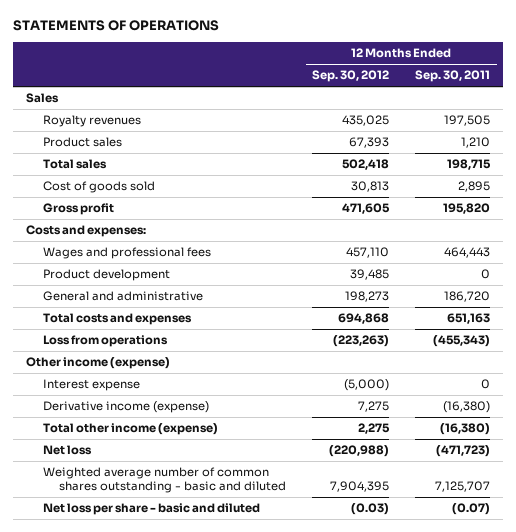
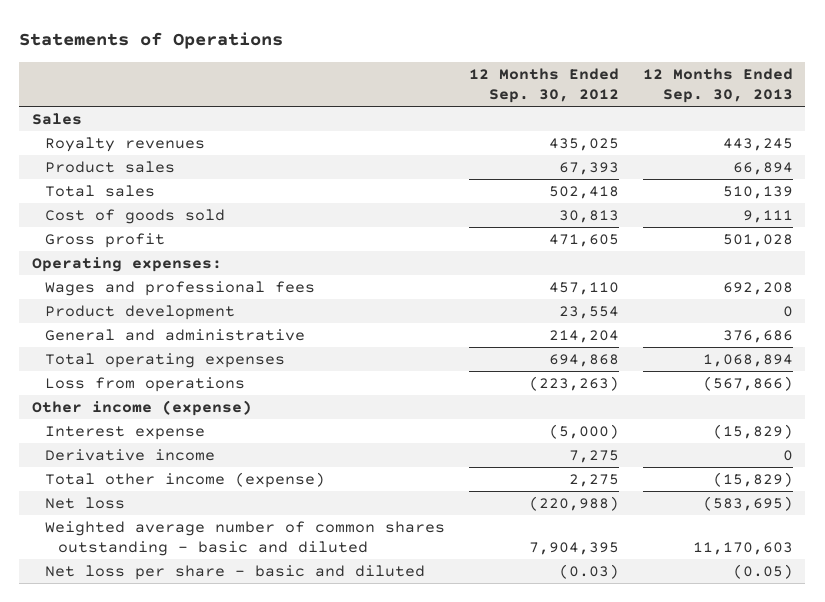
- STATEMENTS OF OPERATIONS
+ Statements of Operations
- | 12 Months Ended Sep. 30, 2012 | 12 Months Ended Sep. 30, 2011
+ | 12 Months Ended Sep. 30, 2012 | 12 Months Ended Sep. 30, 2013
- Costs and expenses:
+ Operating expenses:
- Product development | 39,485 | 0
- General and administrative | 198,273 | 186,720
- Total costs and expenses | 694,868 | 651,163
+ Product development | 23,554 | 0
+ General and administrative | 214,204 | 376,686
+ Total operating expenses | 694,868 | 1,068,894
- Derivative income (expense) | 7,275 | (16,380)
+ Derivative income | 7,275 | 0

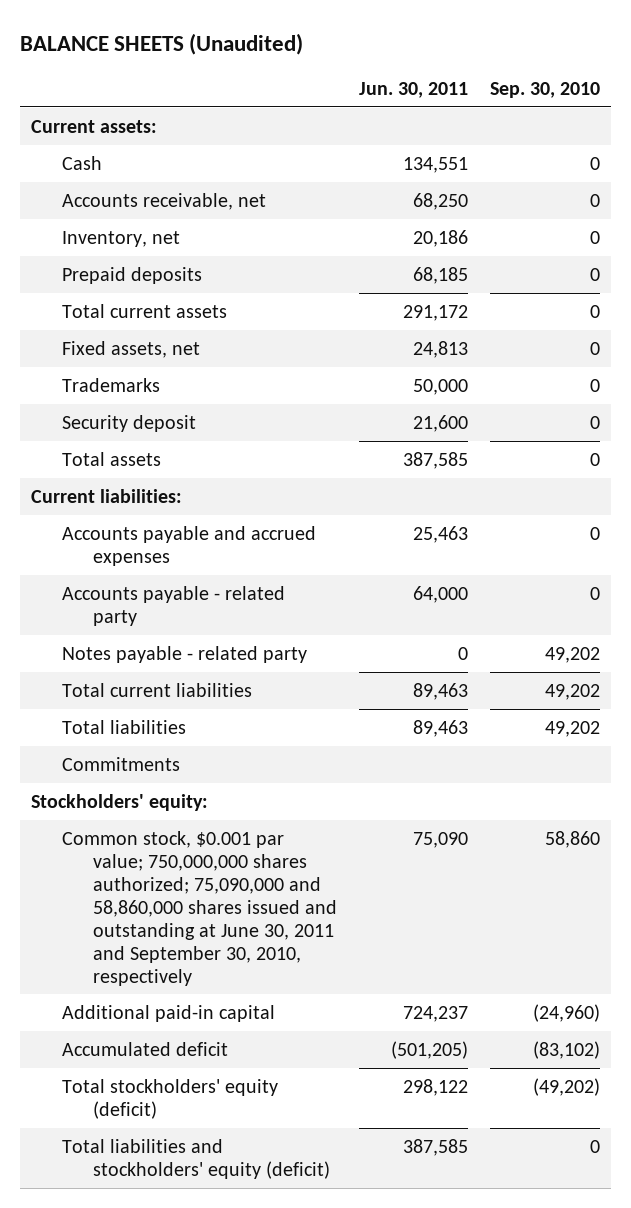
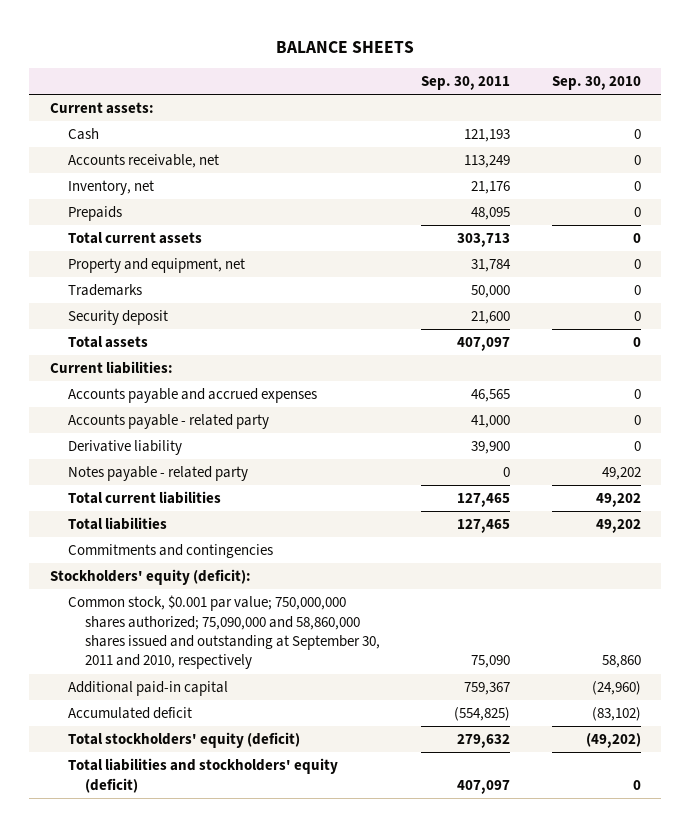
- BALANCE SHEETS (Unaudited)
+ BALANCE SHEETS
- | Jun. 30, 2011 | Sep. 30, 2010
+ | Sep. 30, 2011 | Sep. 30, 2010
- Prepaid deposits | 68,185 | 0
+ Prepaids | 48,095 | 0
- Fixed assets, net | 24,813 | 0
+ Property and equipment, net | 31,784 | 0
+ Derivative liability | 39,900 | 0
- Commitments
- Stockholders' equity:
- Common stock, $0.001 par value; 750,000,000 shares authorized; 75,090,000 and 58,860,000 shares issued and outstanding at June 30, 2011 and September 30, 2010, respectively | 75,090 | 58,860
+ Commitments and contingencies
+ Stockholders' equity (deficit):
+ Common stock, $0.001 par value; 750,000,000 shares authorized; 75,090,000 and 58,860,000 shares issued and outstanding at September 30, 2011 and 2010, respectively | 75,090 | 58,860

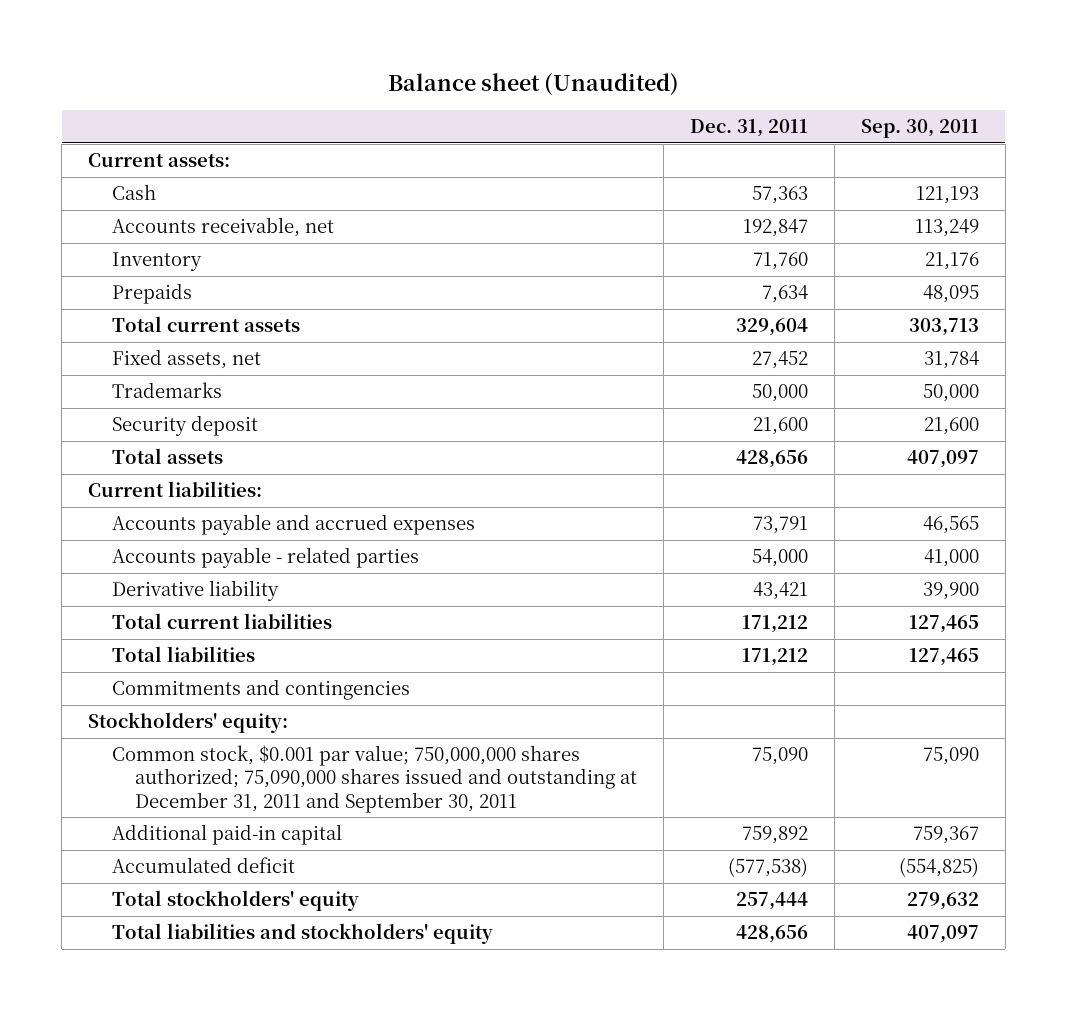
- BALANCE SHEETS
+ Balance sheet (Unaudited)
- | Sep. 30, 2011 | Sep. 30, 2010
+ | Dec. 31, 2011 | Sep. 30, 2011
- Inventory, net | 21,176 | 0
+ Inventory | 71,760 | 21,176
- Property and equipment, net | 31,784 | 0
+ Fixed assets, net | 27,452 | 31,784
- Accounts payable - related party | 41,000 | 0
+ Accounts payable - related parties | 54,000 | 41,000
- Notes payable - related party | 0 | 49,202
- Stockholders' equity (deficit):
- Common stock, $0.001 par value; 750,000,000 shares authorized; 75,090,000 and 58,860,000 shares issued and outstanding at September 30, 2011 and 2010, respectively | 75,090 | 58,860
+ Stockholders' equity:
+ Common stock, $0.001 par value; 750,000,000 shares authorized; 75,090,000 shares issued and outstanding at December 31, 2011 and September 30, 2011 | 75,090 | 75,090
- Total stockholders' equity (deficit) | 279,632 | (49,202)
- Total liabilities and stockholders' equity (deficit) | 407,097 | 0
+ Total stockholders' equity | 257,444 | 279,632
+ Total liabilities and stockholders' equity | 428,656 | 407,097

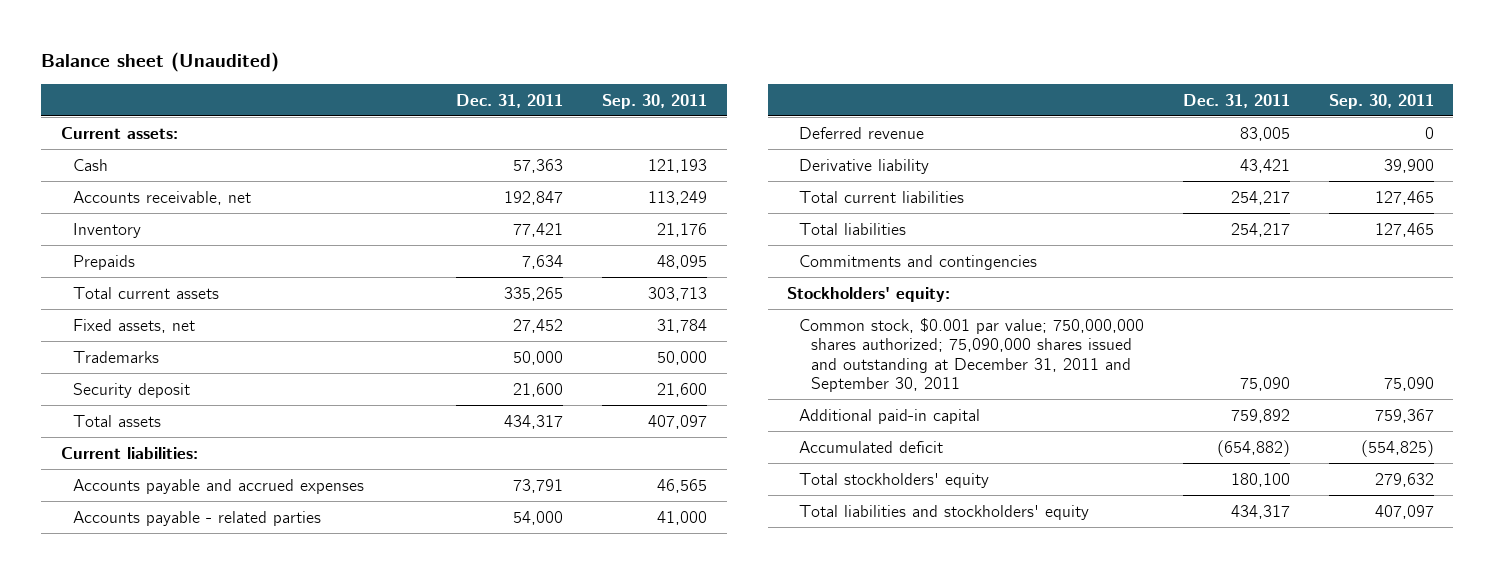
- Inventory | 71,760 | 21,176
+ Inventory | 77,421 | 21,176
- Total current assets | 329,604 | 303,713
+ Total current assets | 335,265 | 303,713
- Total assets | 428,656 | 407,097
+ Total assets | 434,317 | 407,097
+ Deferred revenue | 83,005 | 0
- Total current liabilities | 171,212 | 127,465
- Total liabilities | 171,212 | 127,465
+ Total current liabilities | 254,217 | 127,465
+ Total liabilities | 254,217 | 127,465
- Accumulated deficit | (577,538) | (554,825)
- Total stockholders' equity | 257,444 | 279,632
- Total liabilities and stockholders' equity | 428,656 | 407,097
+ Accumulated deficit | (654,882) | (554,825)
+ Total stockholders' equity | 180,100 | 279,632
+ Total liabilities and stockholders' equity | 434,317 | 407,097

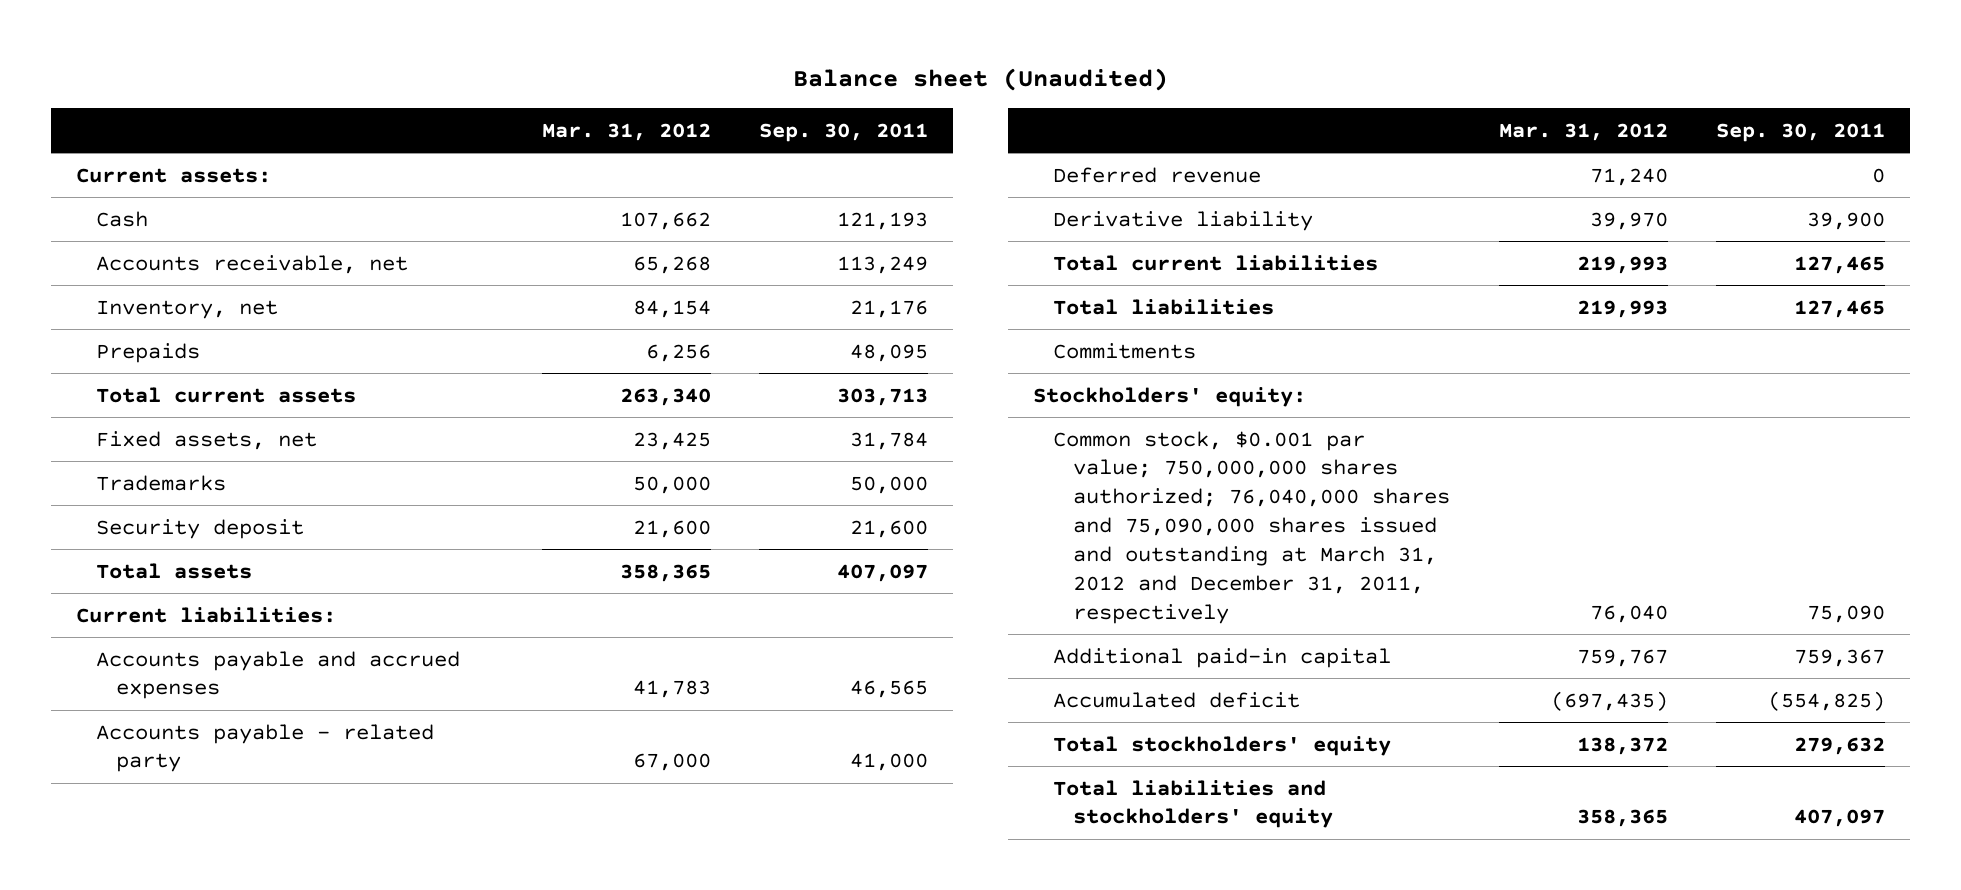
- | Dec. 31, 2011 | Sep. 30, 2011
+ | Mar. 31, 2012 | Sep. 30, 2011
- Inventory | 77,421 | 21,176
+ Inventory, net | 84,154 | 21,176
- Accounts payable - related parties | 54,000 | 41,000
+ Accounts payable - related party | 67,000 | 41,000
- Commitments and contingencies
+ Commitments
- Common stock, $0.001 par value; 750,000,000 shares authorized; 75,090,000 shares issued and outstanding at December 31, 2011 and September 30, 2011 | 75,090 | 75,090
+ Common stock, $0.001 par value; 750,000,000 shares authorized; 76,040,000 shares and 75,090,000 shares issued and outstanding at March 31, 2012 and December 31, 2011, respectively | 76,040 | 75,090

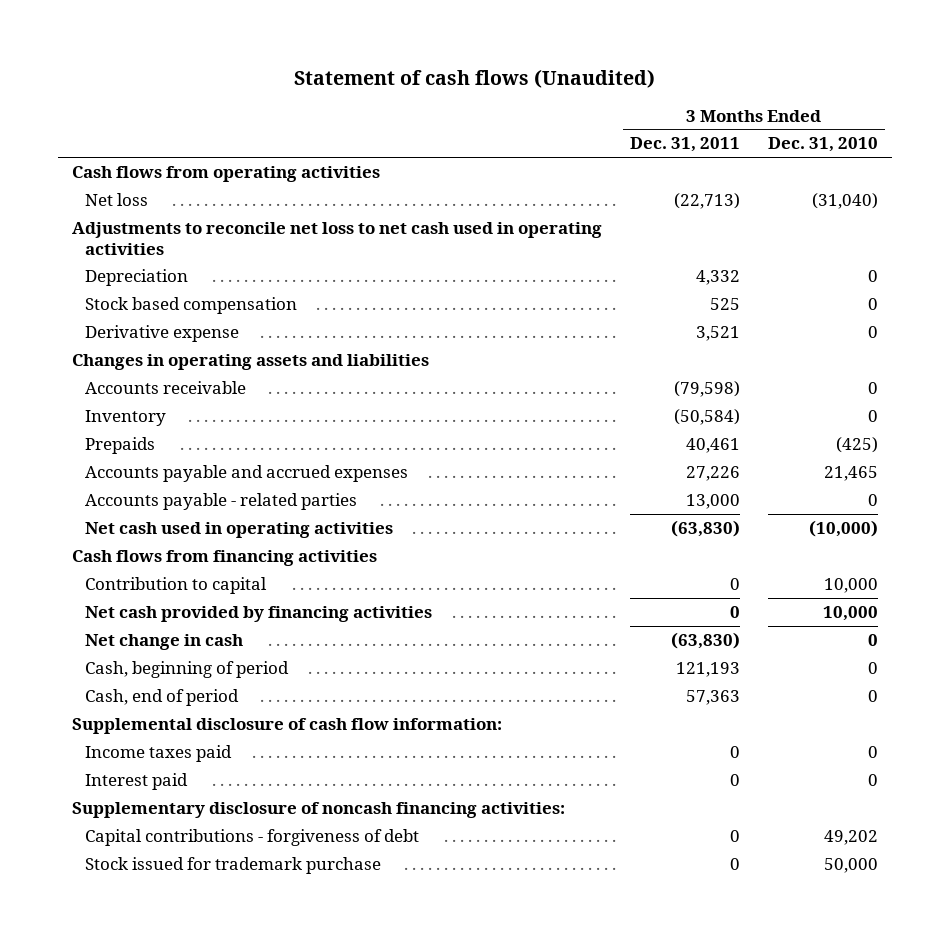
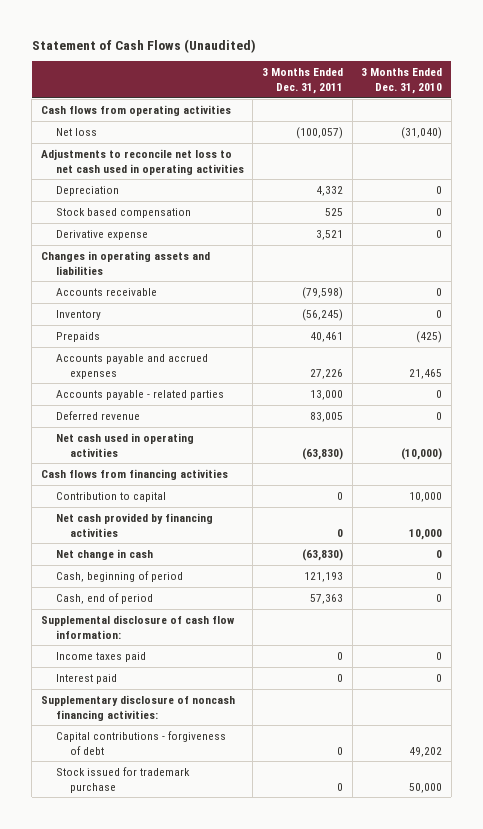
- Statement of cash flows (Unaudited)
+ Statement of Cash Flows (Unaudited)
- Net loss | (22,713) | (31,040)
+ Net loss | (100,057) | (31,040)
- Inventory | (50,584) | 0
+ Inventory | (56,245) | 0
+ Deferred revenue | 83,005 | 0

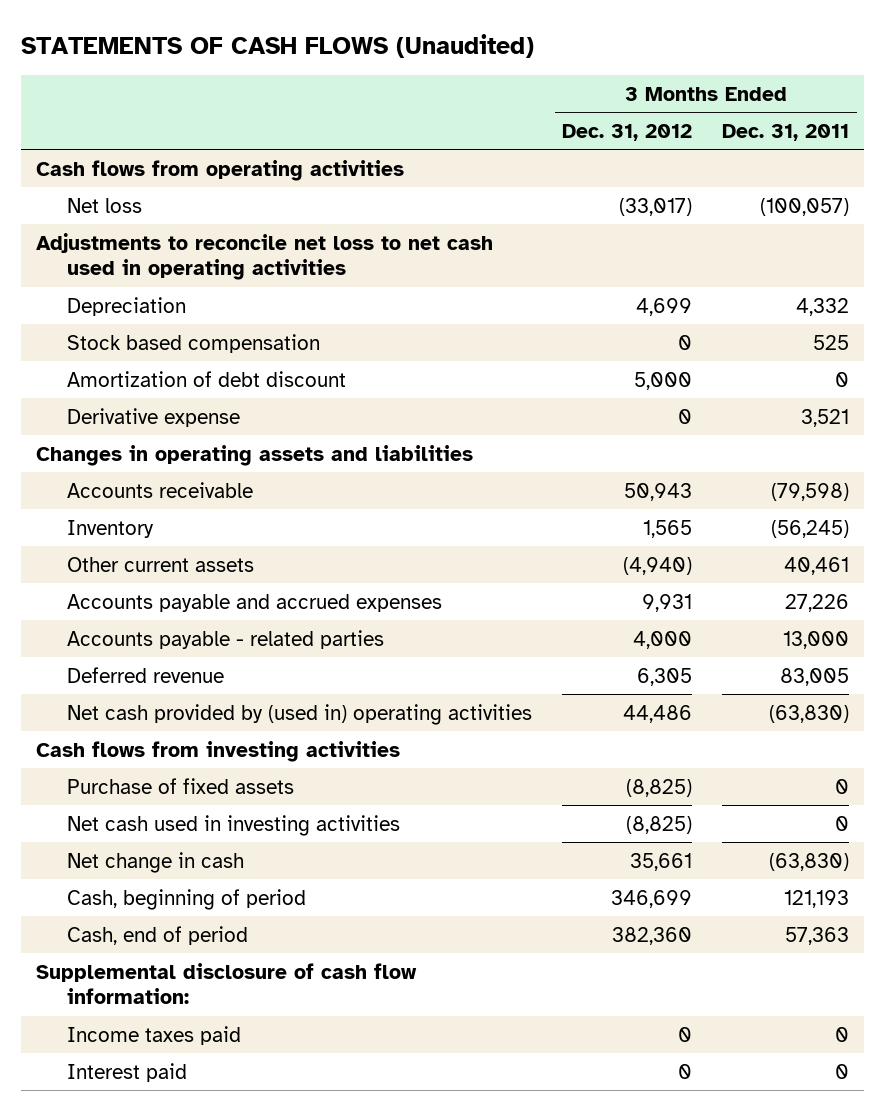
- Statement of Cash Flows (Unaudited)
+ STATEMENTS OF CASH FLOWS (Unaudited)
- | 3 Months Ended Dec. 31, 2011 | 3 Months Ended Dec. 31, 2010
+ | 3 Months Ended Dec. 31, 2012 | 3 Months Ended Dec. 31, 2011
+ Amortization of debt discount | 5,000 | 0
- Prepaids | 40,461 | (425)
+ Other current assets | (4,940) | 40,461
- Net cash used in operating activities | (63,830) | (10,000)
- Cash flows from financing activities
- Contribution to capital | 0 | 10,000
- Net cash provided by financing activities | 0 | 10,000
+ Net cash provided by (used in) operating activities | 44,486 | (63,830)
+ Cash flows from investing activities
+ Purchase of fixed assets | (8,825) | 0
+ Net cash used in investing activities | (8,825) | 0
- Supplementary disclosure of noncash financing activities:
- Capital contributions - forgiveness of debt | 0 | 49,202
- Stock issued for trademark purchase | 0 | 50,000

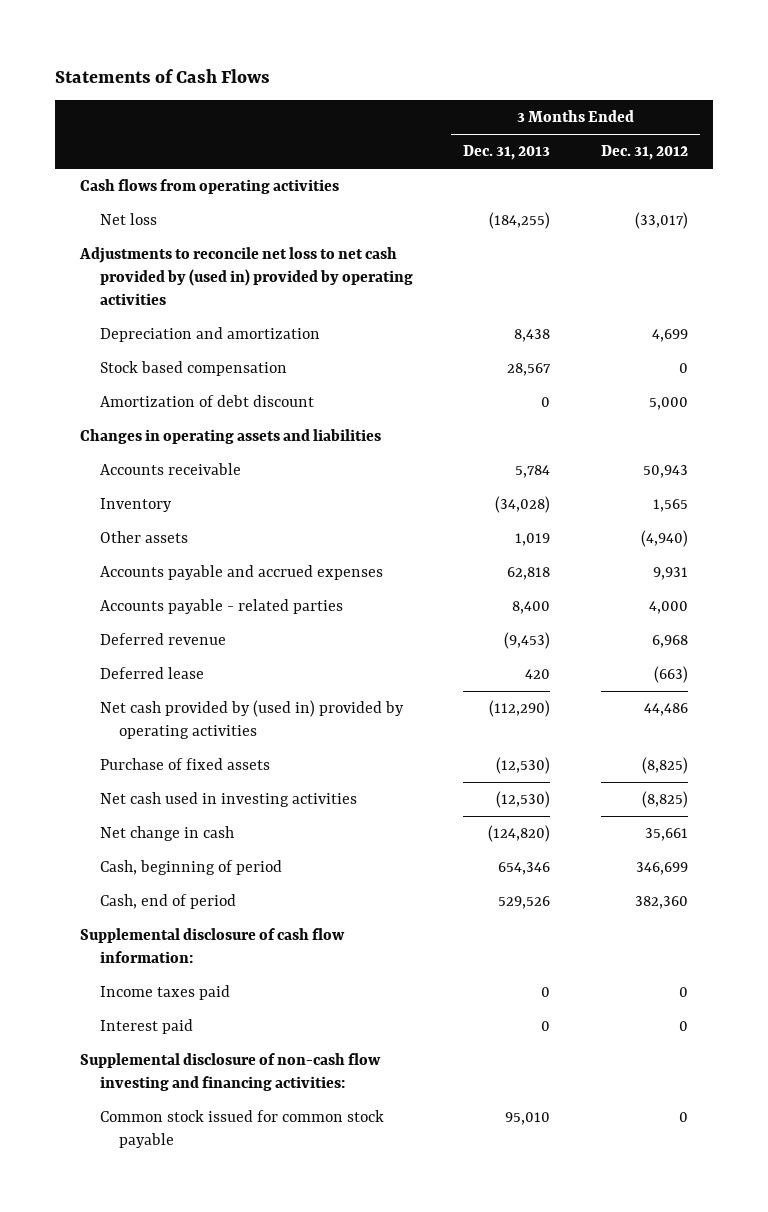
- STATEMENTS OF CASH FLOWS (Unaudited)
+ Statements of Cash Flows
- | 3 Months Ended Dec. 31, 2012 | 3 Months Ended Dec. 31, 2011
+ | 3 Months Ended Dec. 31, 2013 | 3 Months Ended Dec. 31, 2012
- Adjustments to reconcile net loss to net cash used in operating activities
- Depreciation | 4,699 | 4,332
+ Adjustments to reconcile net loss to net cash provided by (used in) provided by operating activities
+ Depreciation and amortization | 8,438 | 4,699
- Derivative expense | 0 | 3,521
- Other current assets | (4,940) | 40,461
+ Other assets | 1,019 | (4,940)
- Deferred revenue | 6,305 | 83,005
- Net cash provided by (used in) operating activities | 44,486 | (63,830)
- Cash flows from investing activities
+ Deferred revenue | (9,453) | 6,968
+ Deferred lease | 420 | (663)
+ Net cash provided by (used in) provided by operating activities | (112,290) | 44,486
+ Supplemental disclosure of non-cash flow investing and financing activities:
+ Common stock issued for common stock payable | 95,010 | 0

